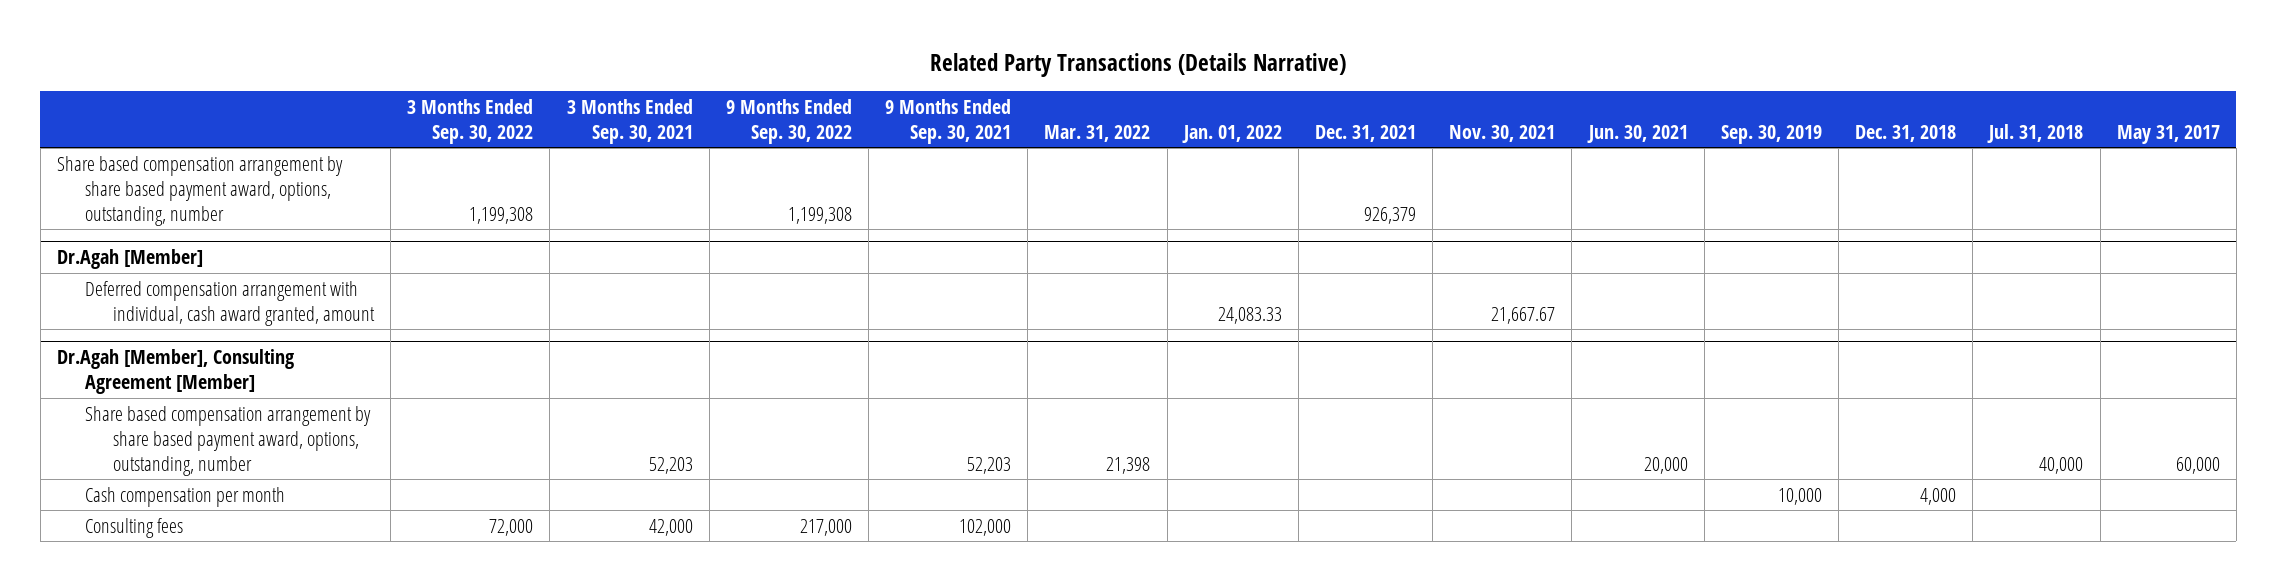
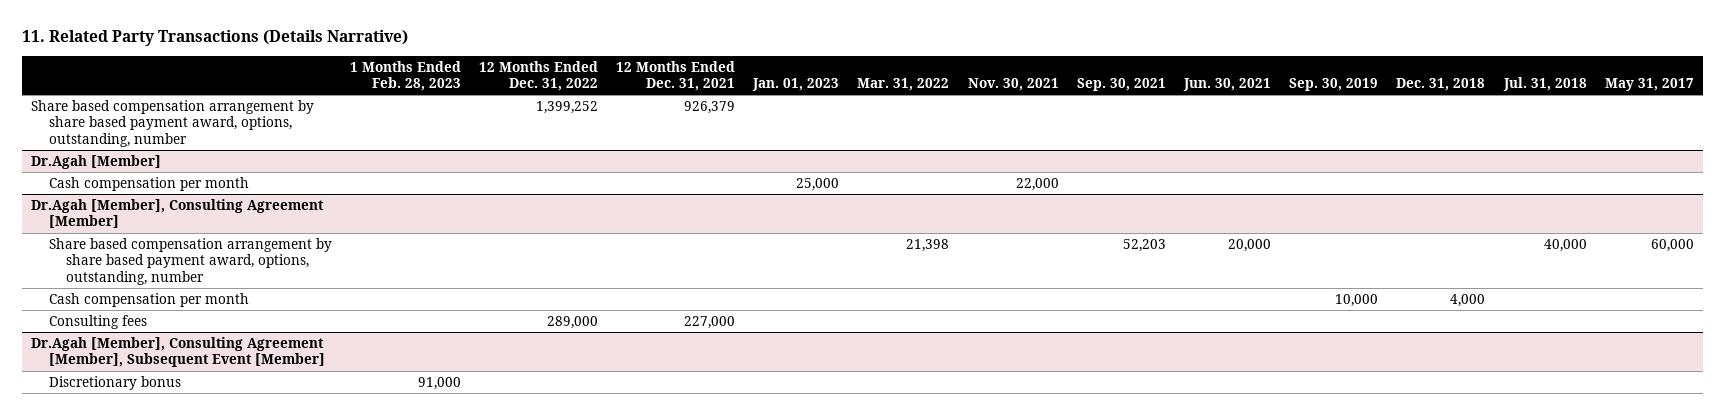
- Related Party Transactions (Details Narrative)
+ 11. Related Party Transactions (Details Narrative)
- | 3 Months Ended Sep. 30, 2022 | 3 Months Ended Sep. 30, 2021 | 9 Months Ended Sep. 30, 2022 | 9 Months Ended Sep. 30, 2021 | Mar. 31, 2022 | Jan. 01, 2022 | Dec. 31, 2021 | Nov. 30, 2021 | Jun. 30, 2021 | Sep. 30, 2019 | Dec. 31, 2018 | Jul. 31, 2018 | May 31, 2017
+ | 1 Months Ended Feb. 28, 2023 | 12 Months Ended Dec. 31, 2022 | 12 Months Ended Dec. 31, 2021 | Jan. 01, 2023 | Mar. 31, 2022 | Nov. 30, 2021 | Sep. 30, 2021 | Jun. 30, 2021 | Sep. 30, 2019 | Dec. 31, 2018 | Jul. 31, 2018 | May 31, 2017
@ Dr.Agah [Member]
- Deferred compensation arrangement with individual, cash award granted, amount | | | | | | 24,083.33 | | 21,667.67 | | | | |
+ Cash compensation per month | | | | 25,000 | | 22,000 | | | | | |
+ Dr.Agah [Member], Consulting Agreement [Member], Subsequent Event [Member]
+ Discretionary bonus | 91,000 | | | | | | | | | | |

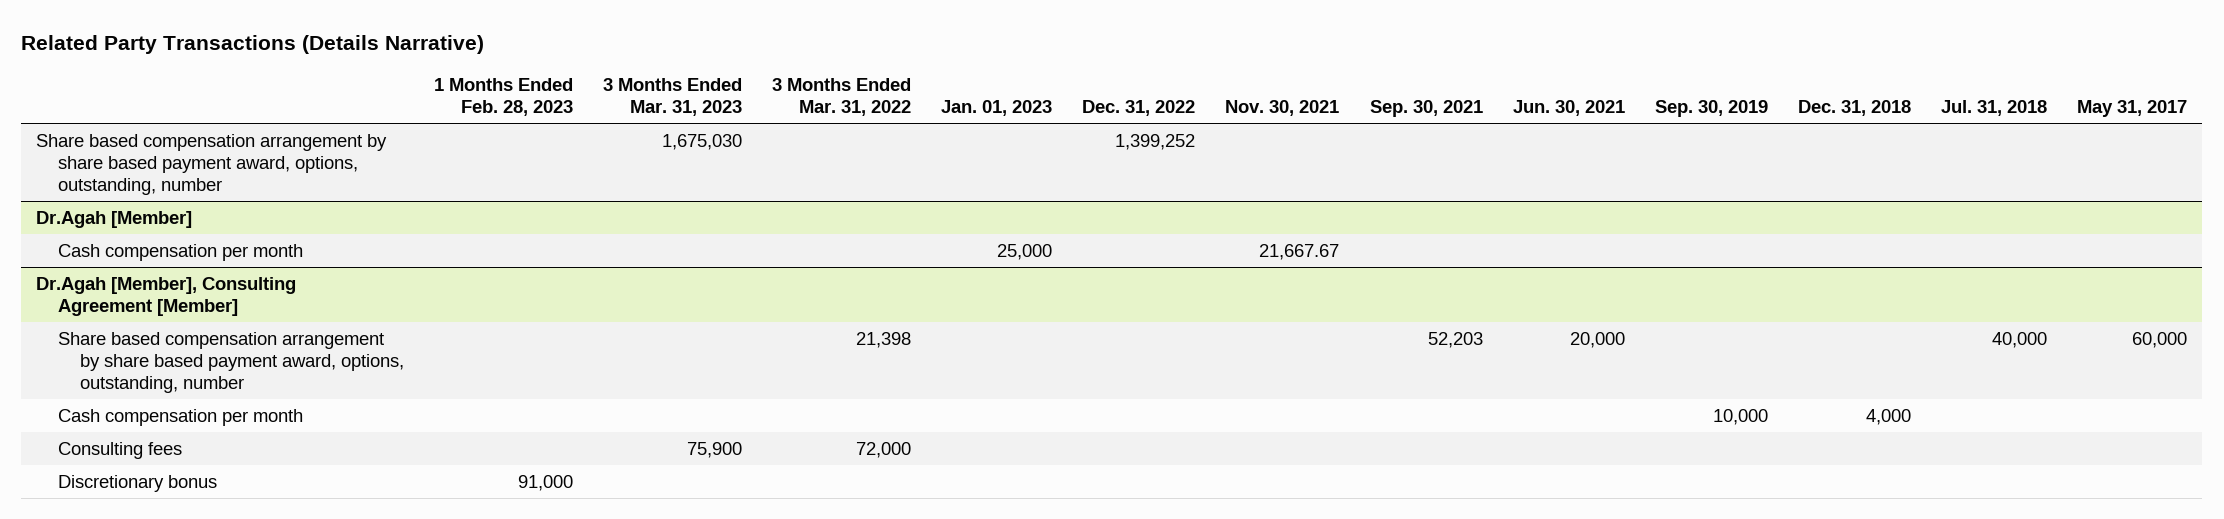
- 11. Related Party Transactions (Details Narrative)
+ Related Party Transactions (Details Narrative)
- | 1 Months Ended Feb. 28, 2023 | 12 Months Ended Dec. 31, 2022 | 12 Months Ended Dec. 31, 2021 | Jan. 01, 2023 | Mar. 31, 2022 | Nov. 30, 2021 | Sep. 30, 2021 | Jun. 30, 2021 | Sep. 30, 2019 | Dec. 31, 2018 | Jul. 31, 2018 | May 31, 2017
+ | 1 Months Ended Feb. 28, 2023 | 3 Months Ended Mar. 31, 2023 | 3 Months Ended Mar. 31, 2022 | Jan. 01, 2023 | Dec. 31, 2022 | Nov. 30, 2021 | Sep. 30, 2021 | Jun. 30, 2021 | Sep. 30, 2019 | Dec. 31, 2018 | Jul. 31, 2018 | May 31, 2017
@ Dr.Agah [Member]
- Cash compensation per month | | | | 25,000 | | 22,000 | | | | | |
+ Cash compensation per month | | | | 25,000 | | 21,667.67 | | | | | |
- Dr.Agah [Member], Consulting Agreement [Member], Subsequent Event [Member]
- Discretionary bonus | 91,000 | | | | | | | | | | |
@ Dr.Agah [Member], Consulting Agreement [Member]
+ Discretionary bonus | 91,000 | | | | | | | | | | |

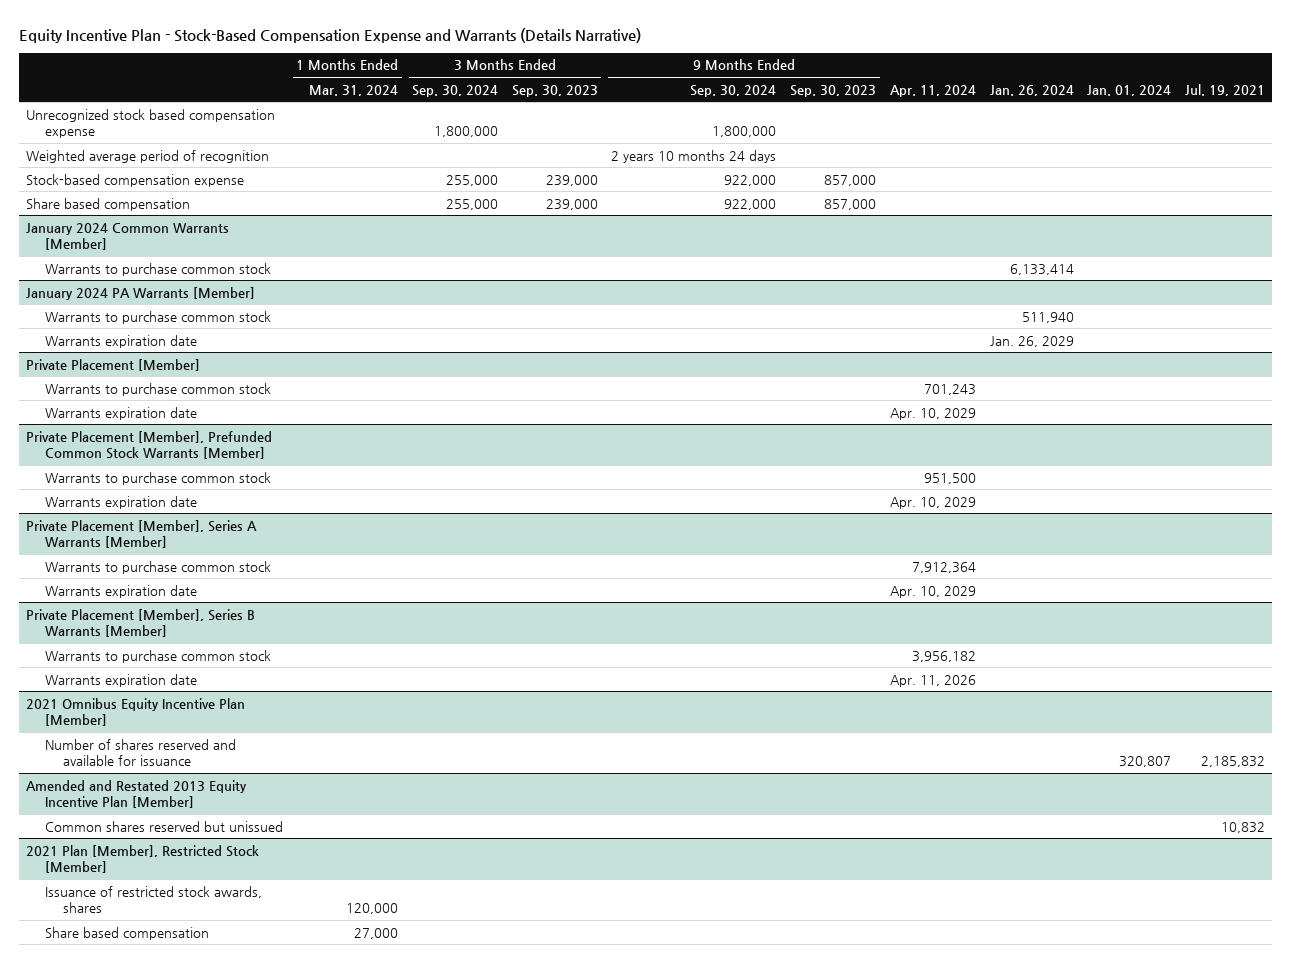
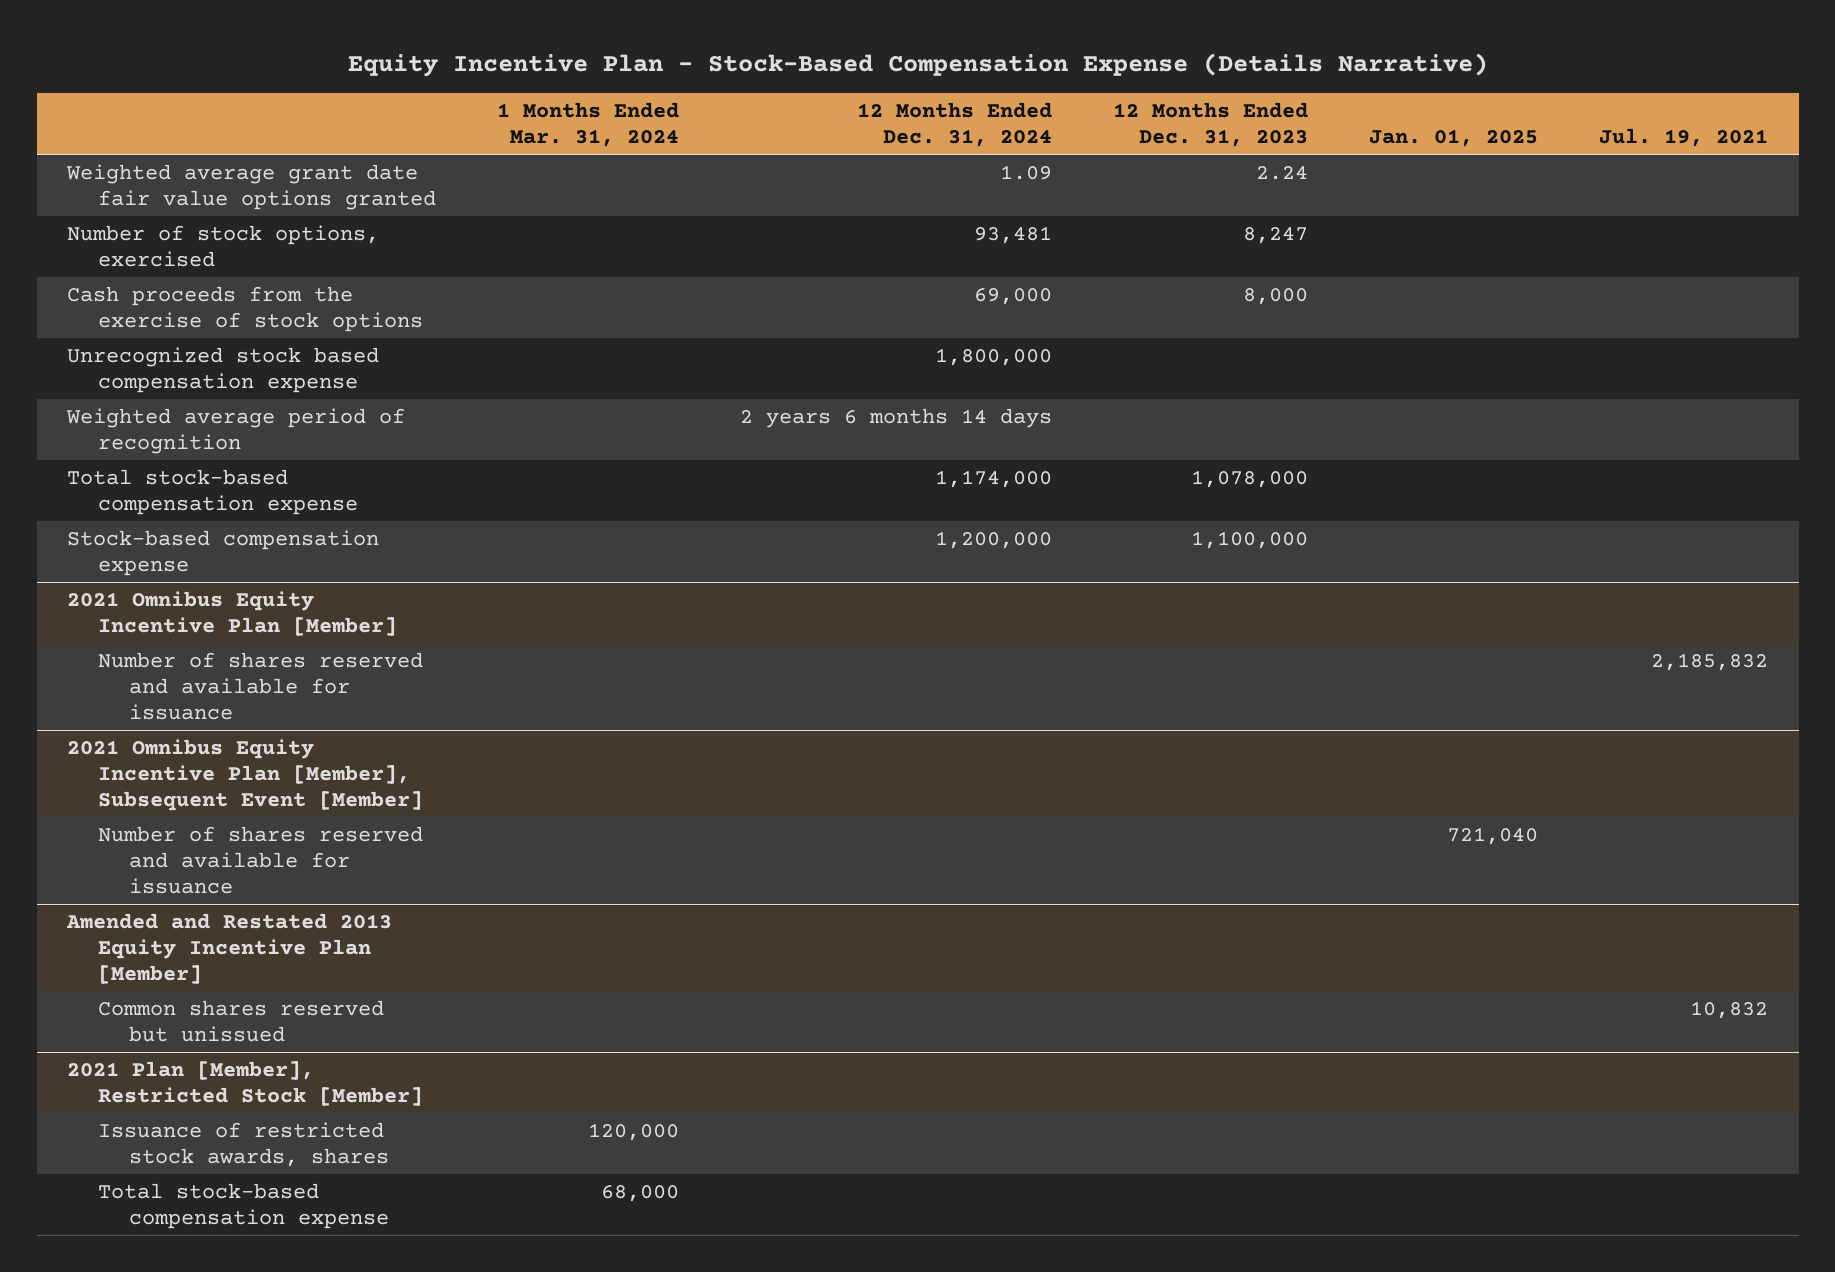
- Equity Incentive Plan - Stock-Based Compensation Expense and Warrants (Details Narrative)
+ Equity Incentive Plan - Stock-Based Compensation Expense (Details Narrative)
- | 1 Months Ended Mar. 31, 2024 | 3 Months Ended Sep. 30, 2024 | 3 Months Ended Sep. 30, 2023 | 9 Months Ended Sep. 30, 2024 | 9 Months Ended Sep. 30, 2023 | Apr. 11, 2024 | Jan. 26, 2024 | Jan. 01, 2024 | Jul. 19, 2021
+ | 1 Months Ended Mar. 31, 2024 | 12 Months Ended Dec. 31, 2024 | 12 Months Ended Dec. 31, 2023 | Jan. 01, 2025 | Jul. 19, 2021
+ Weighted average grant date fair value options granted | | 1.09 | 2.24 | |
+ Number of stock options, exercised | | 93,481 | 8,247 | |
+ Cash proceeds from the exercise of stock options | | 69,000 | 8,000 | |
+ Total stock-based compensation expense | | 1,174,000 | 1,078,000 | |
- Share based compensation | | 255,000 | 239,000 | 922,000 | 857,000 | | | |
- January 2024 Common Warrants [Member]
- Warrants to purchase common stock | | | | | | | 6,133,414 | |
- January 2024 PA Warrants [Member]
- Warrants to purchase common stock | | | | | | | 511,940 | |
- Warrants expiration date | | | | | | | Jan. 26, 2029 | |
- Private Placement [Member]
- Warrants to purchase common stock | | | | | | 701,243 | | |
- Warrants expiration date | | | | | | Apr. 10, 2029 | | |
- Private Placement [Member], Prefunded Common Stock Warrants [Member]
- Warrants to purchase common stock | | | | | | 951,500 | | |
- Warrants expiration date | | | | | | Apr. 10, 2029 | | |
- Private Placement [Member], Series A Warrants [Member]
- Warrants to purchase common stock | | | | | | 7,912,364 | | |
- Warrants expiration date | | | | | | Apr. 10, 2029 | | |
- Private Placement [Member], Series B Warrants [Member]
- Warrants to purchase common stock | | | | | | 3,956,182 | | |
- Warrants expiration date | | | | | | Apr. 11, 2026 | | |
+ 2021 Omnibus Equity Incentive Plan [Member], Subsequent Event [Member]
+ Number of shares reserved and available for issuance | | | | 721,040 |
@ 2021 Plan [Member], Restricted Stock [Member]
- Share based compensation | 27,000 | | | | | | | |
+ Total stock-based compensation expense | 68,000 | | | |

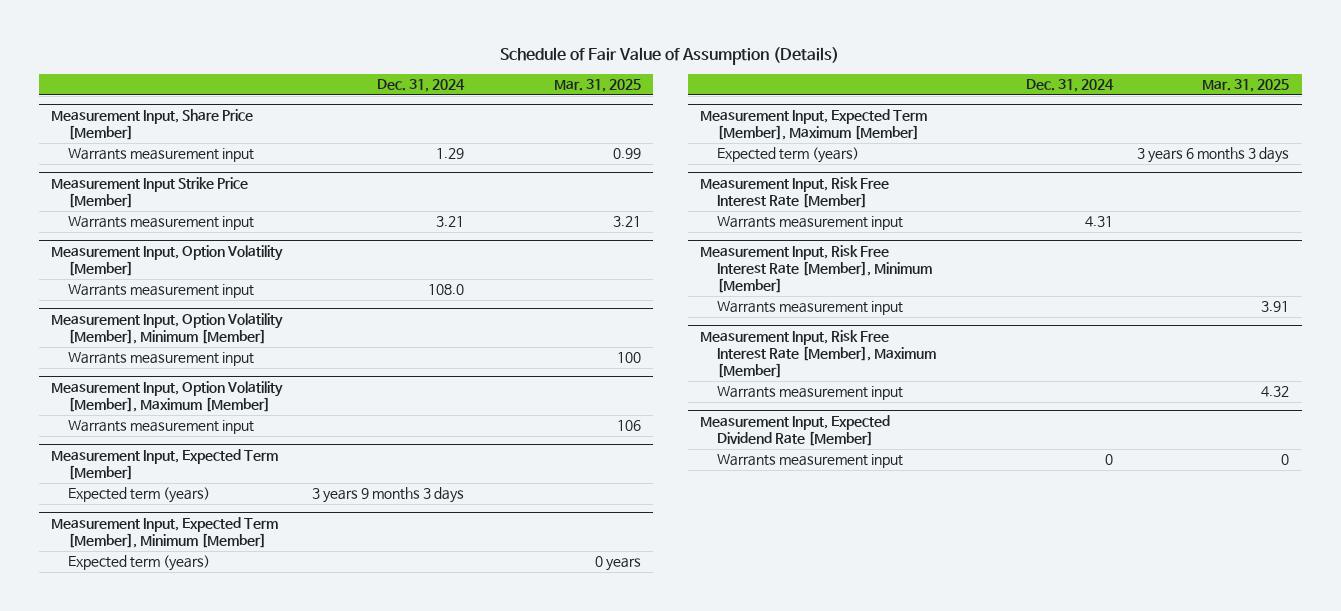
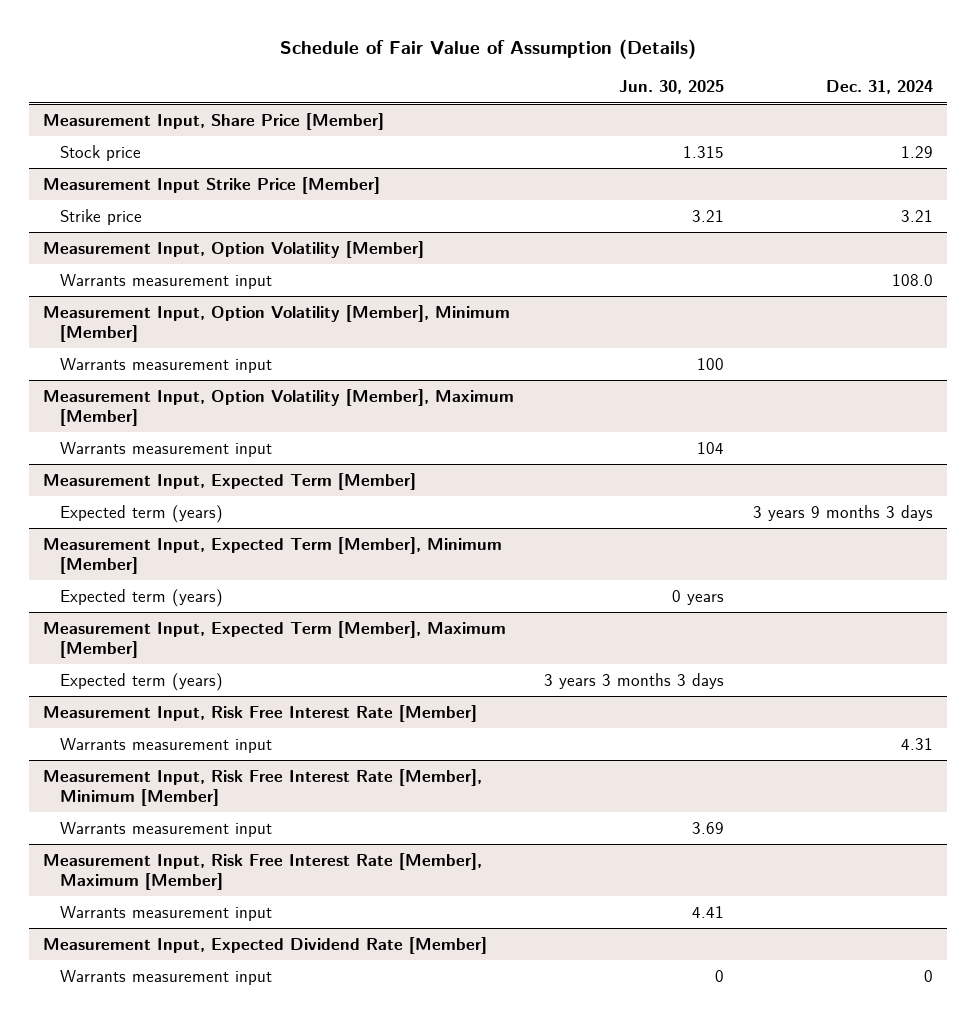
- | Dec. 31, 2024 | Mar. 31, 2025
+ | Jun. 30, 2025 | Dec. 31, 2024
@ Measurement Input, Share Price [Member]
- Warrants measurement input | 1.29 | 0.99
+ Stock price | 1.315 | 1.29
@ Measurement Input Strike Price [Member]
- Warrants measurement input | 3.21 | 3.21
+ Strike price | 3.21 | 3.21

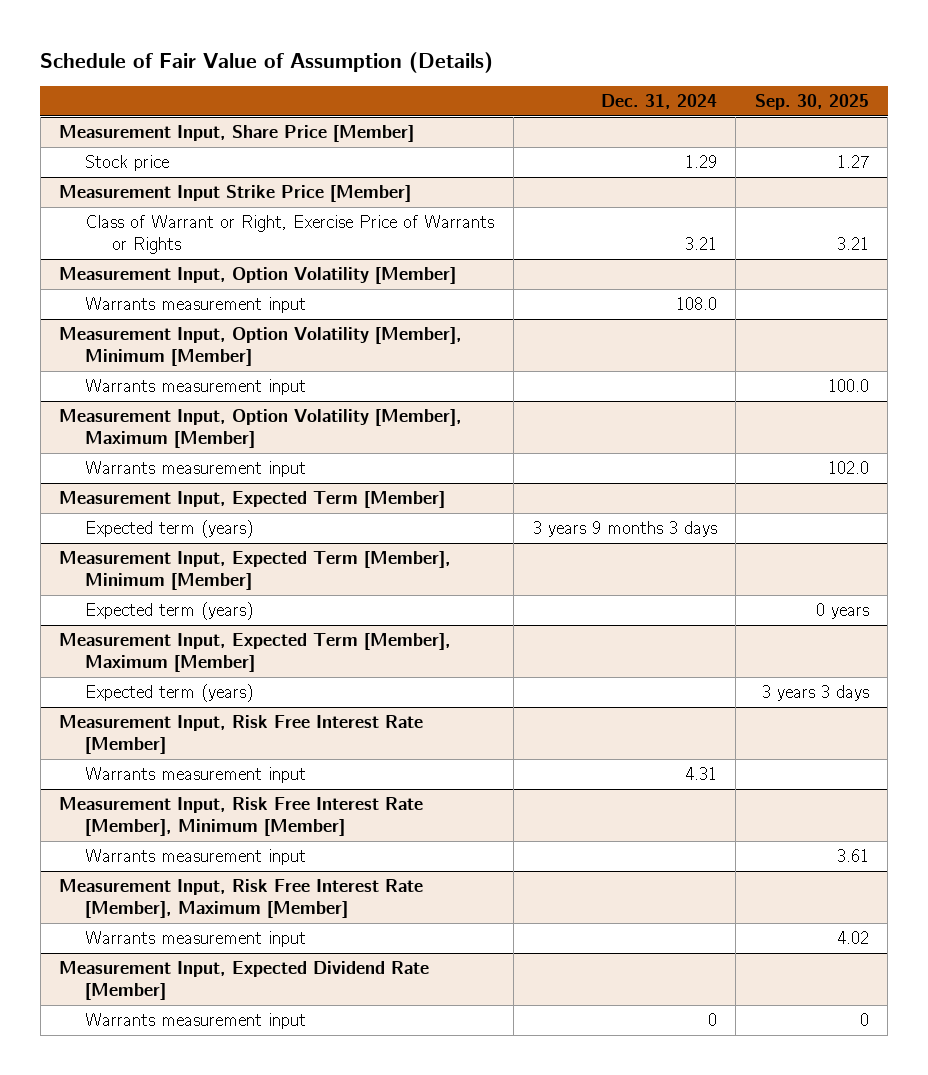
- | Jun. 30, 2025 | Dec. 31, 2024
+ | Dec. 31, 2024 | Sep. 30, 2025
@ Measurement Input Strike Price [Member]
- Strike price | 3.21 | 3.21
+ Class of Warrant or Right, Exercise Price of Warrants or Rights | 3.21 | 3.21

